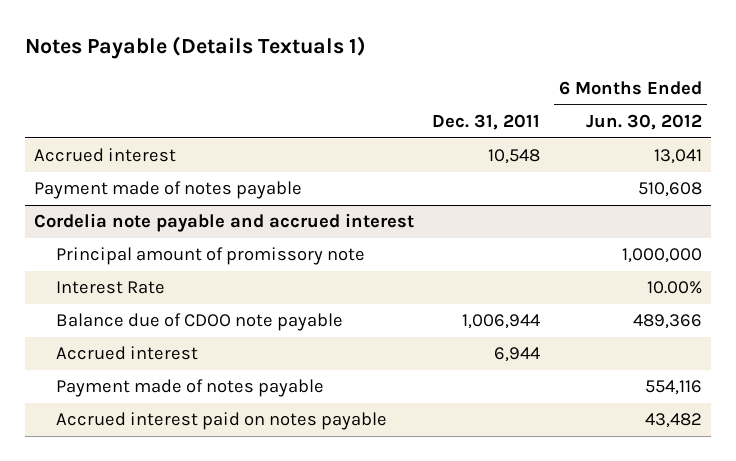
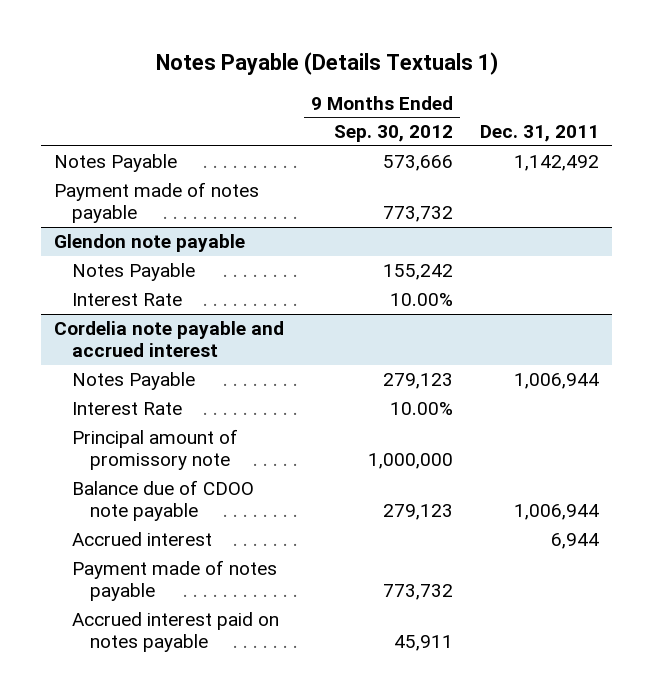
- | Dec. 31, 2011 | 6 Months Ended Jun. 30, 2012
+ | 9 Months Ended Sep. 30, 2012 | Dec. 31, 2011
- Accrued interest | 10,548 | 13,041
+ Notes Payable | 573,666 | 1,142,492
+ Glendon note payable
+ Notes Payable | 155,242 |
+ Interest Rate | 10.00% |
@ Cordelia note payable and accrued interest
+ Notes Payable | 279,123 | 1,006,944
moved down: Principal amount of promissory note | 1,000,000 |

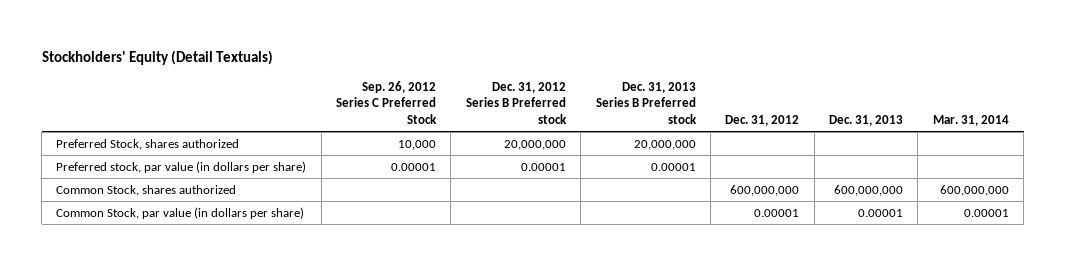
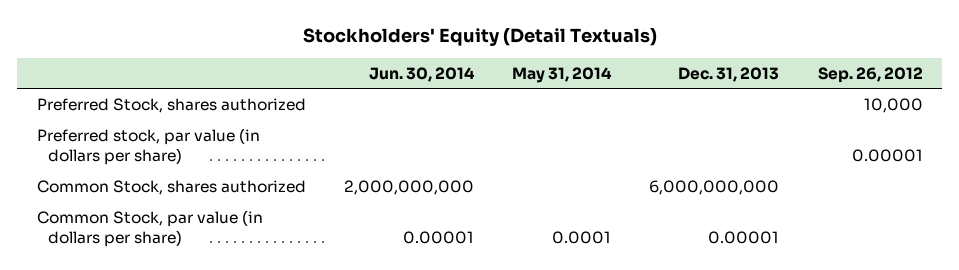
- | Sep. 26, 2012 Series C Preferred Stock | Dec. 31, 2012 Series B Preferred stock | Dec. 31, 2013 Series B Preferred stock | Dec. 31, 2012 | Dec. 31, 2013 | Mar. 31, 2014
+ | Jun. 30, 2014 | May 31, 2014 | Dec. 31, 2013 | Sep. 26, 2012
- Common Stock, shares authorized | | | | 600,000,000 | 600,000,000 | 600,000,000
+ Common Stock, shares authorized | 2,000,000,000 | | 6,000,000,000 |

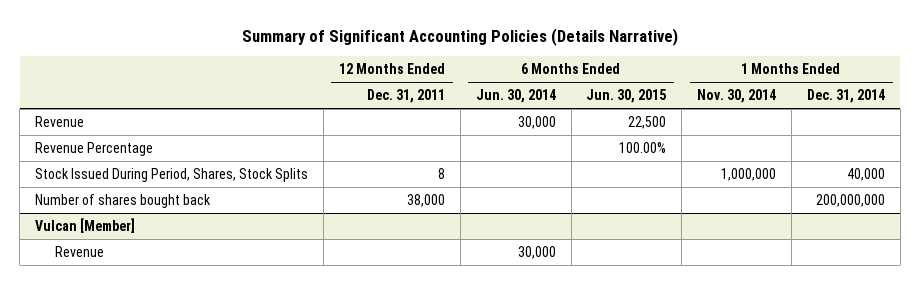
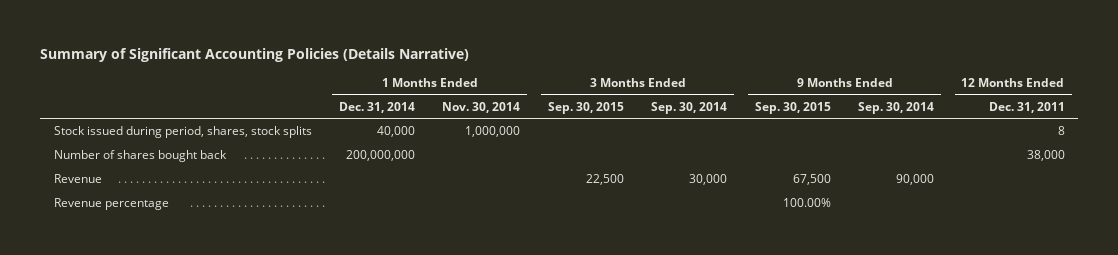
- | 12 Months Ended Dec. 31, 2011 | 6 Months Ended Jun. 30, 2014 | 6 Months Ended Jun. 30, 2015 | 1 Months Ended Nov. 30, 2014 | 1 Months Ended Dec. 31, 2014
+ | 1 Months Ended Dec. 31, 2014 | 1 Months Ended Nov. 30, 2014 | 3 Months Ended Sep. 30, 2015 | 3 Months Ended Sep. 30, 2014 | 9 Months Ended Sep. 30, 2015 | 9 Months Ended Sep. 30, 2014 | 12 Months Ended Dec. 31, 2011
- Revenue Percentage | | | 100.00% | |
- Stock Issued During Period, Shares, Stock Splits | 8 | | | 1,000,000 | 40,000
+ Stock issued during period, shares, stock splits | 40,000 | 1,000,000 | | | | | 8
- Vulcan [Member]
- Revenue | | 30,000 | | |
moved down: Revenue | | | 22,500 | 30,000 | 67,500 | 90,000 |
+ Revenue percentage | | | | | 100.00% | |

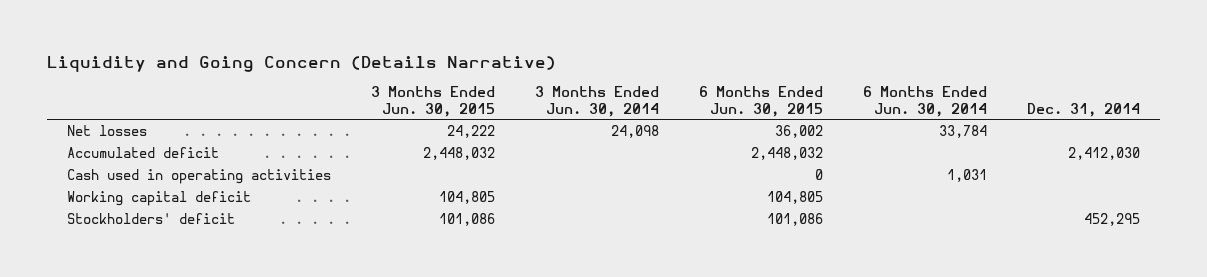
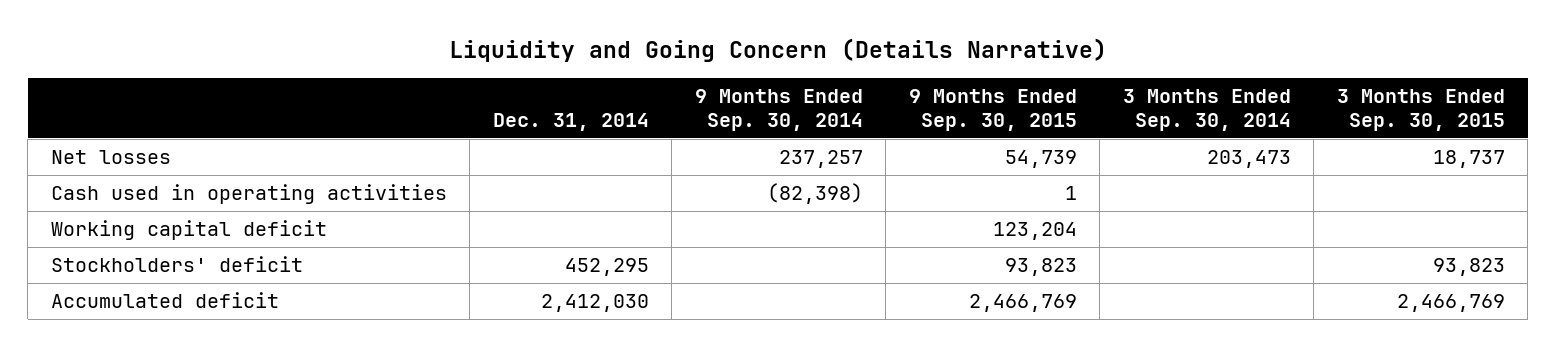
- | 3 Months Ended Jun. 30, 2015 | 3 Months Ended Jun. 30, 2014 | 6 Months Ended Jun. 30, 2015 | 6 Months Ended Jun. 30, 2014 | Dec. 31, 2014
+ | Dec. 31, 2014 | 9 Months Ended Sep. 30, 2014 | 9 Months Ended Sep. 30, 2015 | 3 Months Ended Sep. 30, 2014 | 3 Months Ended Sep. 30, 2015
moved down: Accumulated deficit | 2,412,030 | | 2,466,769 | | 2,466,769

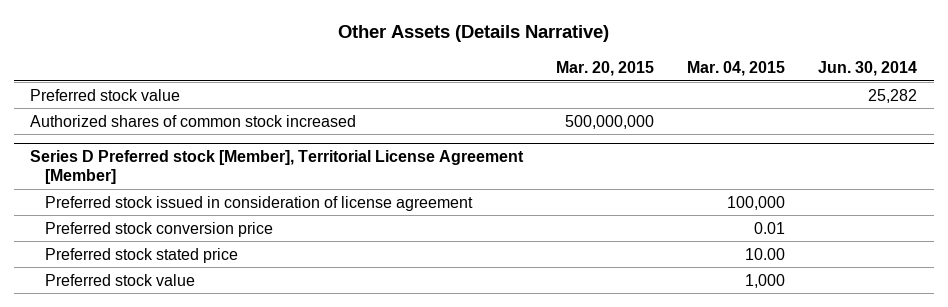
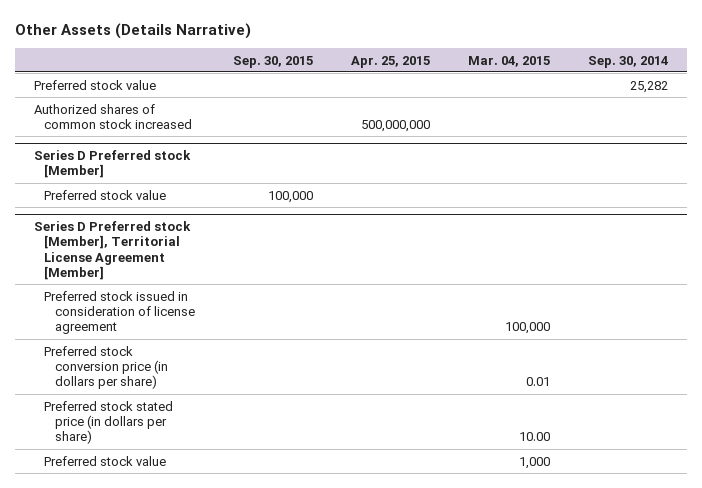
- | Mar. 20, 2015 | Mar. 04, 2015 | Jun. 30, 2014
+ | Sep. 30, 2015 | Apr. 25, 2015 | Mar. 04, 2015 | Sep. 30, 2014
+ Series D Preferred stock [Member]
+ Preferred stock value | 100,000 | | |
@ Series D Preferred stock [Member], Territorial License Agreement [Member]
- Preferred stock conversion price | | 0.01 |
- Preferred stock stated price | | 10.00 |
+ Preferred stock conversion price (in dollars per share) | | | 0.01 |
+ Preferred stock stated price (in dollars per share) | | | 10.00 |

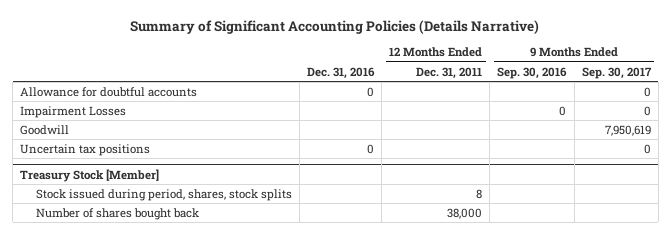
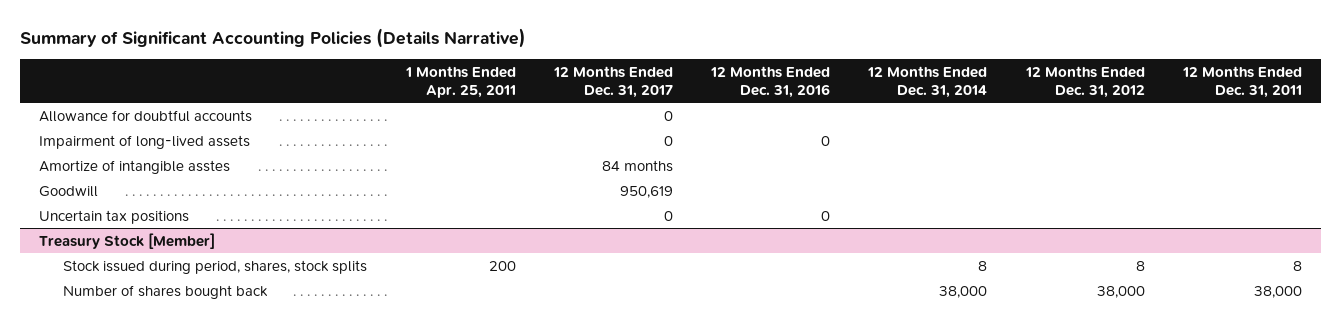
- | Dec. 31, 2016 | 12 Months Ended Dec. 31, 2011 | 9 Months Ended Sep. 30, 2016 | 9 Months Ended Sep. 30, 2017
+ | 1 Months Ended Apr. 25, 2011 | 12 Months Ended Dec. 31, 2017 | 12 Months Ended Dec. 31, 2016 | 12 Months Ended Dec. 31, 2014 | 12 Months Ended Dec. 31, 2012 | 12 Months Ended Dec. 31, 2011
- Impairment Losses | | | 0 | 0
+ Impairment of long-lived assets | | 0 | 0 | | |
+ Amortize of intangible asstes | | 84 months | | | |

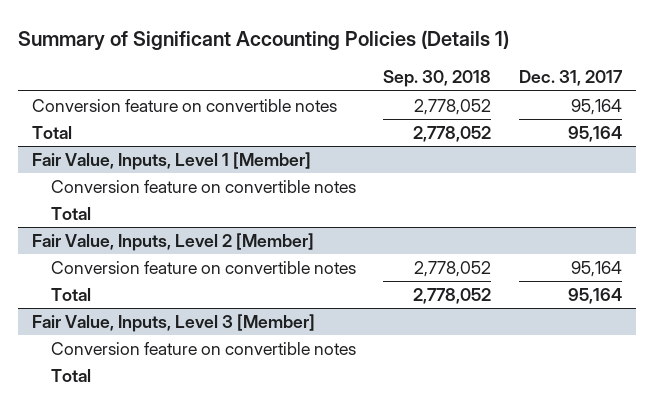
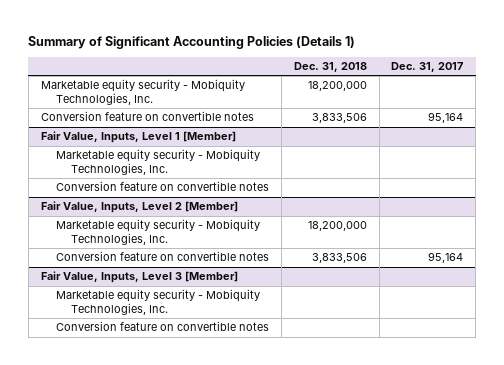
- | Sep. 30, 2018 | Dec. 31, 2017
+ | Dec. 31, 2018 | Dec. 31, 2017
+ Marketable equity security - Mobiquity Technologies, Inc. | 18,200,000 |
- Total | 2,778,052 | 95,164
@ Fair Value, Inputs, Level 1 [Member]
+ Marketable equity security - Mobiquity Technologies, Inc.
- Total
@ Fair Value, Inputs, Level 2 [Member]
+ Marketable equity security - Mobiquity Technologies, Inc. | 18,200,000 |
- Total | 2,778,052 | 95,164
@ Fair Value, Inputs, Level 3 [Member]
+ Marketable equity security - Mobiquity Technologies, Inc.
- Total

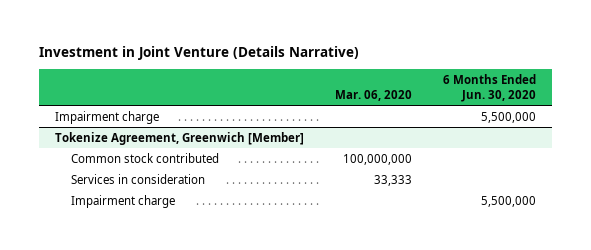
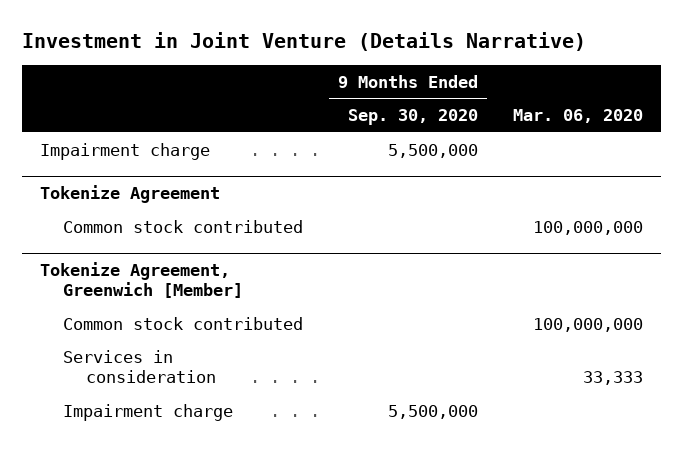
- | Mar. 06, 2020 | 6 Months Ended Jun. 30, 2020
+ | 9 Months Ended Sep. 30, 2020 | Mar. 06, 2020
+ Tokenize Agreement
+ Common stock contributed | | 100,000,000

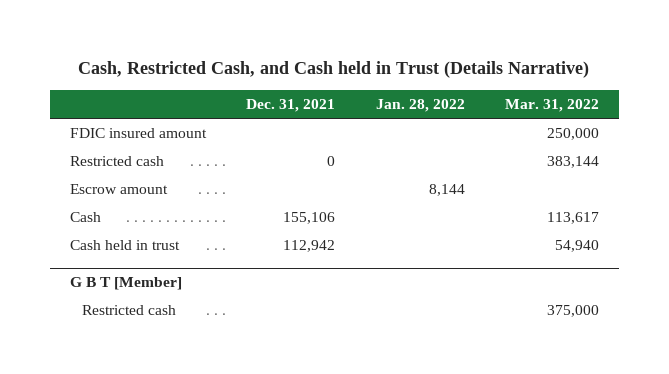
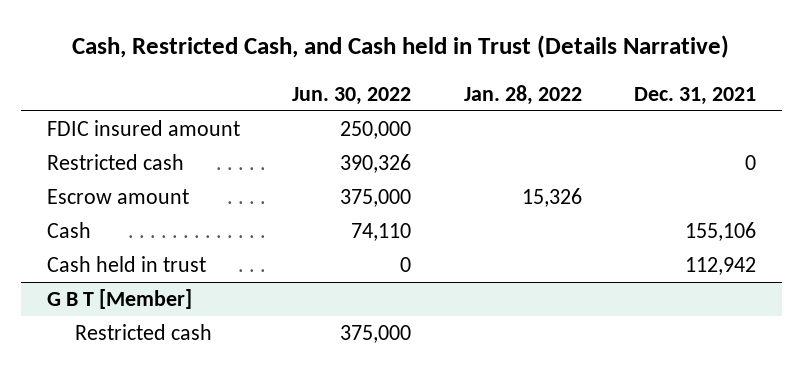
- | Dec. 31, 2021 | Jan. 28, 2022 | Mar. 31, 2022
+ | Jun. 30, 2022 | Jan. 28, 2022 | Dec. 31, 2021
- Escrow amount | | 8,144 |
+ Escrow amount | 375,000 | 15,326 |

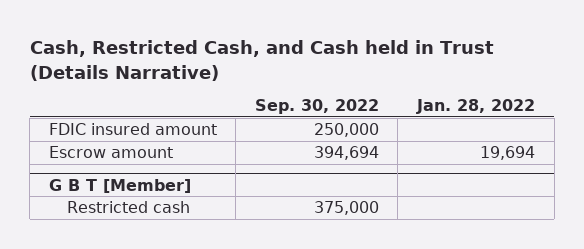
- | Jun. 30, 2022 | Jan. 28, 2022 | Dec. 31, 2021
+ | Sep. 30, 2022 | Jan. 28, 2022
- Restricted cash | 390,326 | | 0
- Escrow amount | 375,000 | 15,326 |
- Cash | 74,110 | | 155,106
- Cash held in trust | 0 | | 112,942
+ Escrow amount | 394,694 | 19,694

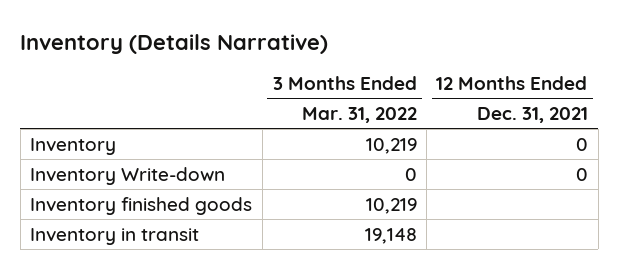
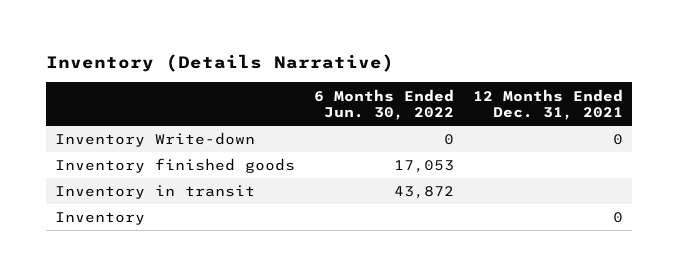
- | 3 Months Ended Mar. 31, 2022 | 12 Months Ended Dec. 31, 2021
+ | 6 Months Ended Jun. 30, 2022 | 12 Months Ended Dec. 31, 2021
moved down: Inventory | | 0

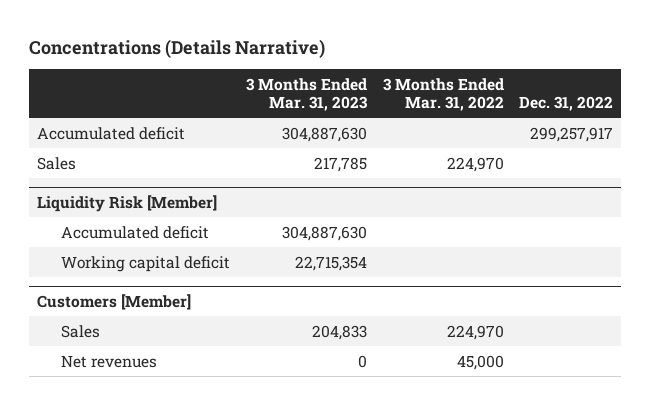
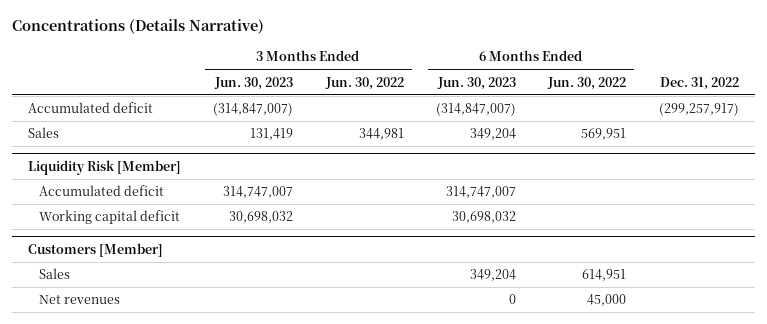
- | 3 Months Ended Mar. 31, 2023 | 3 Months Ended Mar. 31, 2022 | Dec. 31, 2022
+ | 3 Months Ended Jun. 30, 2023 | 3 Months Ended Jun. 30, 2022 | 6 Months Ended Jun. 30, 2023 | 6 Months Ended Jun. 30, 2022 | Dec. 31, 2022
- Accumulated deficit | 304,887,630 | | 299,257,917
+ Accumulated deficit | (314,847,007) | | (314,847,007) | | (299,257,917)

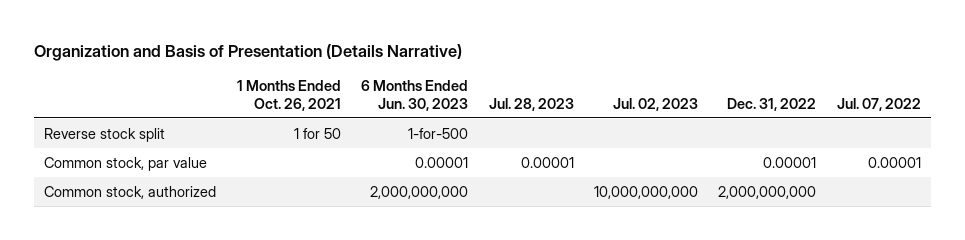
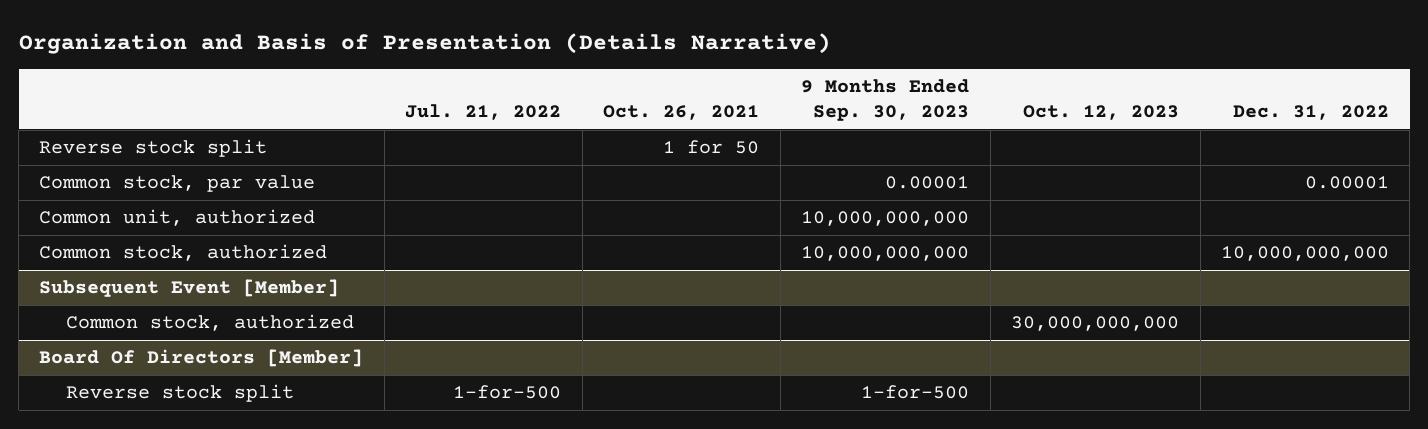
- | 1 Months Ended Oct. 26, 2021 | 6 Months Ended Jun. 30, 2023 | Jul. 28, 2023 | Jul. 02, 2023 | Dec. 31, 2022 | Jul. 07, 2022
+ | Jul. 21, 2022 | Oct. 26, 2021 | 9 Months Ended Sep. 30, 2023 | Oct. 12, 2023 | Dec. 31, 2022
- Common stock, authorized | | 2,000,000,000 | | 10,000,000,000 | 2,000,000,000 |
+ Common unit, authorized | | | 10,000,000,000 | |
+ Common stock, authorized | | | 10,000,000,000 | | 10,000,000,000
+ Subsequent Event [Member]
+ Common stock, authorized | | | | 30,000,000,000 |
+ Board Of Directors [Member]
+ Reverse stock split | 1-for-500 | | 1-for-500 | |

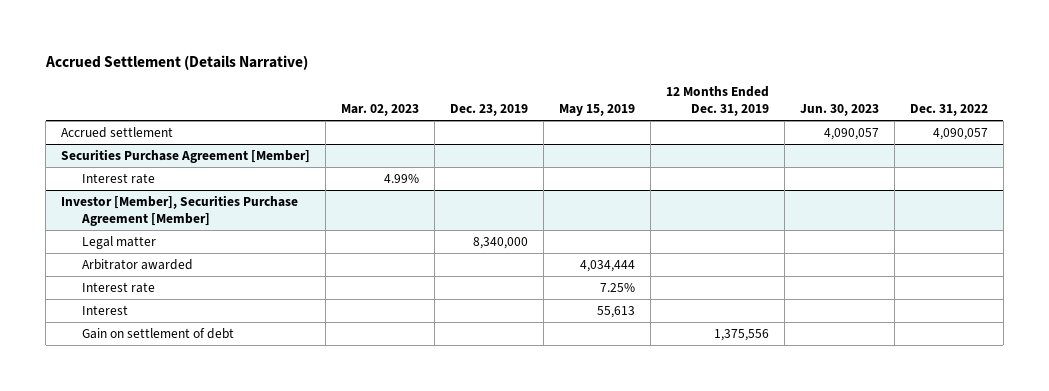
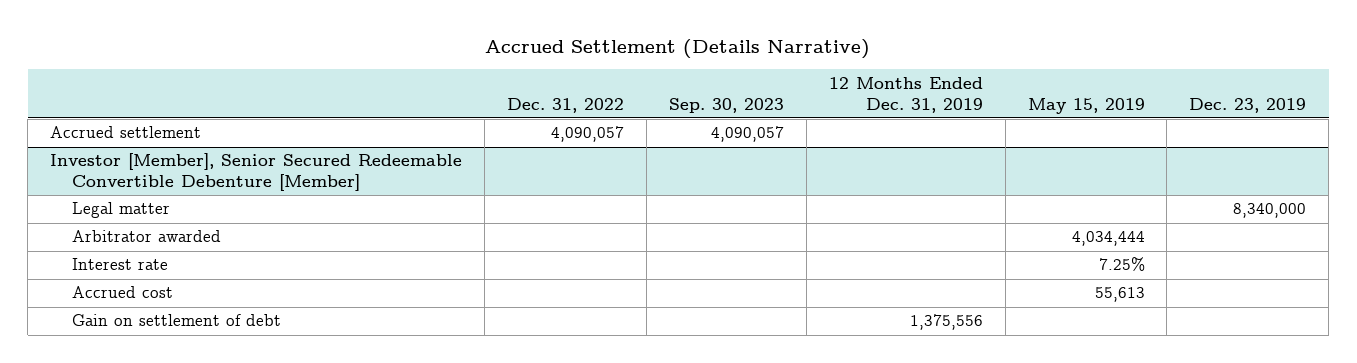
- | Mar. 02, 2023 | Dec. 23, 2019 | May 15, 2019 | 12 Months Ended Dec. 31, 2019 | Jun. 30, 2023 | Dec. 31, 2022
+ | Dec. 31, 2022 | Sep. 30, 2023 | 12 Months Ended Dec. 31, 2019 | May 15, 2019 | Dec. 23, 2019
- Securities Purchase Agreement [Member]
- Interest rate | 4.99% | | | | |
- Investor [Member], Securities Purchase Agreement [Member]
+ Investor [Member], Senior Secured Redeemable Convertible Debenture [Member]
- Interest | | | 55,613 | | |
+ Accrued cost | | | | 55,613 |

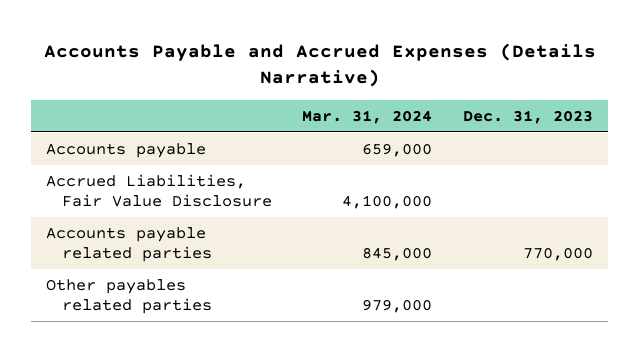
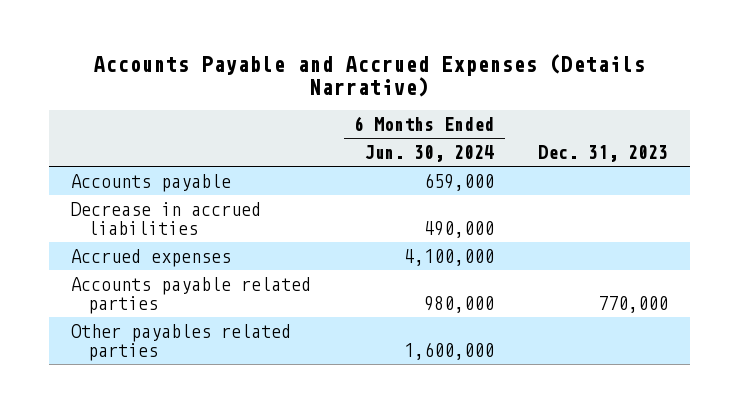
- | Mar. 31, 2024 | Dec. 31, 2023
+ | 6 Months Ended Jun. 30, 2024 | Dec. 31, 2023
- Accrued Liabilities, Fair Value Disclosure | 4,100,000 |
+ Decrease in accrued liabilities | 490,000 |
+ Accrued expenses | 4,100,000 |

